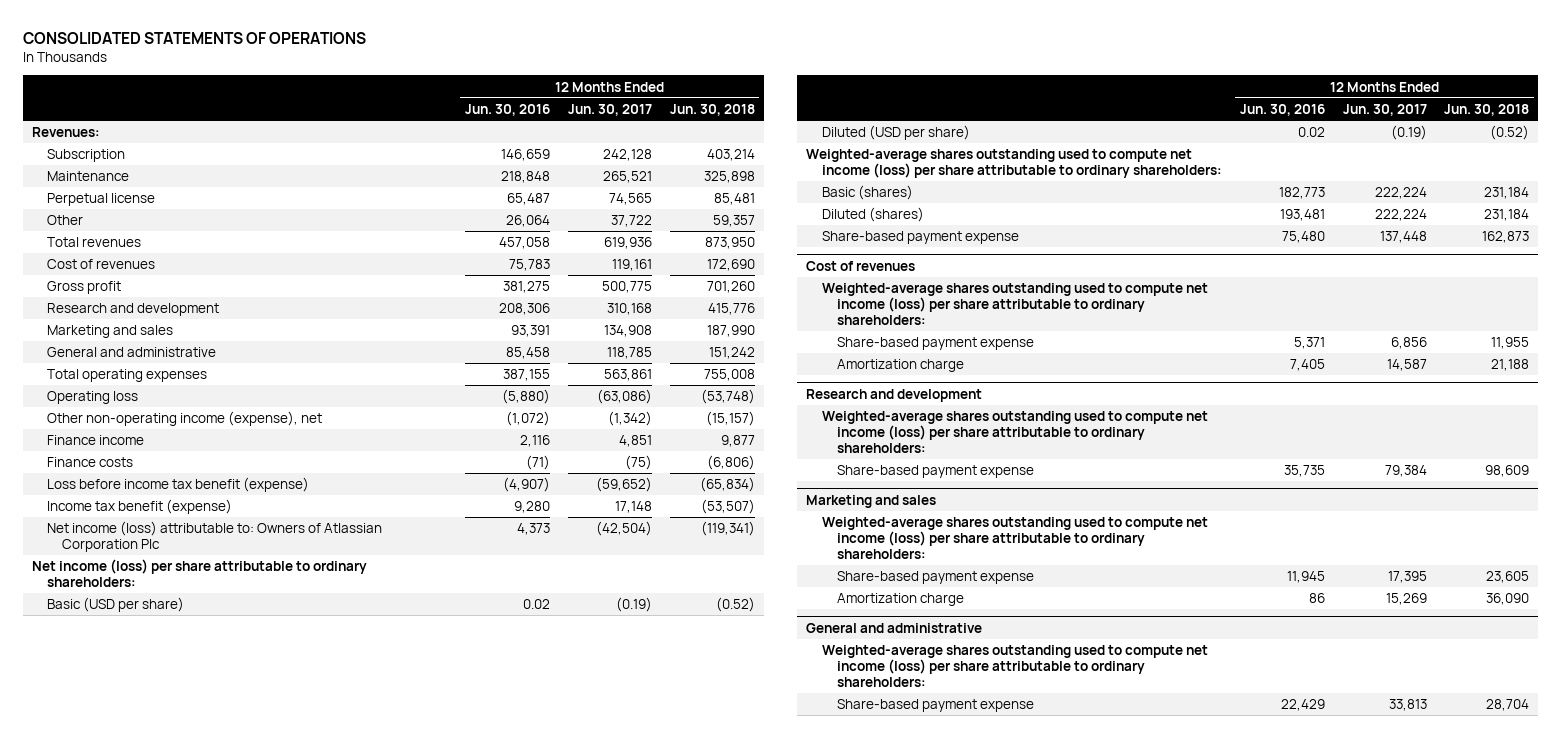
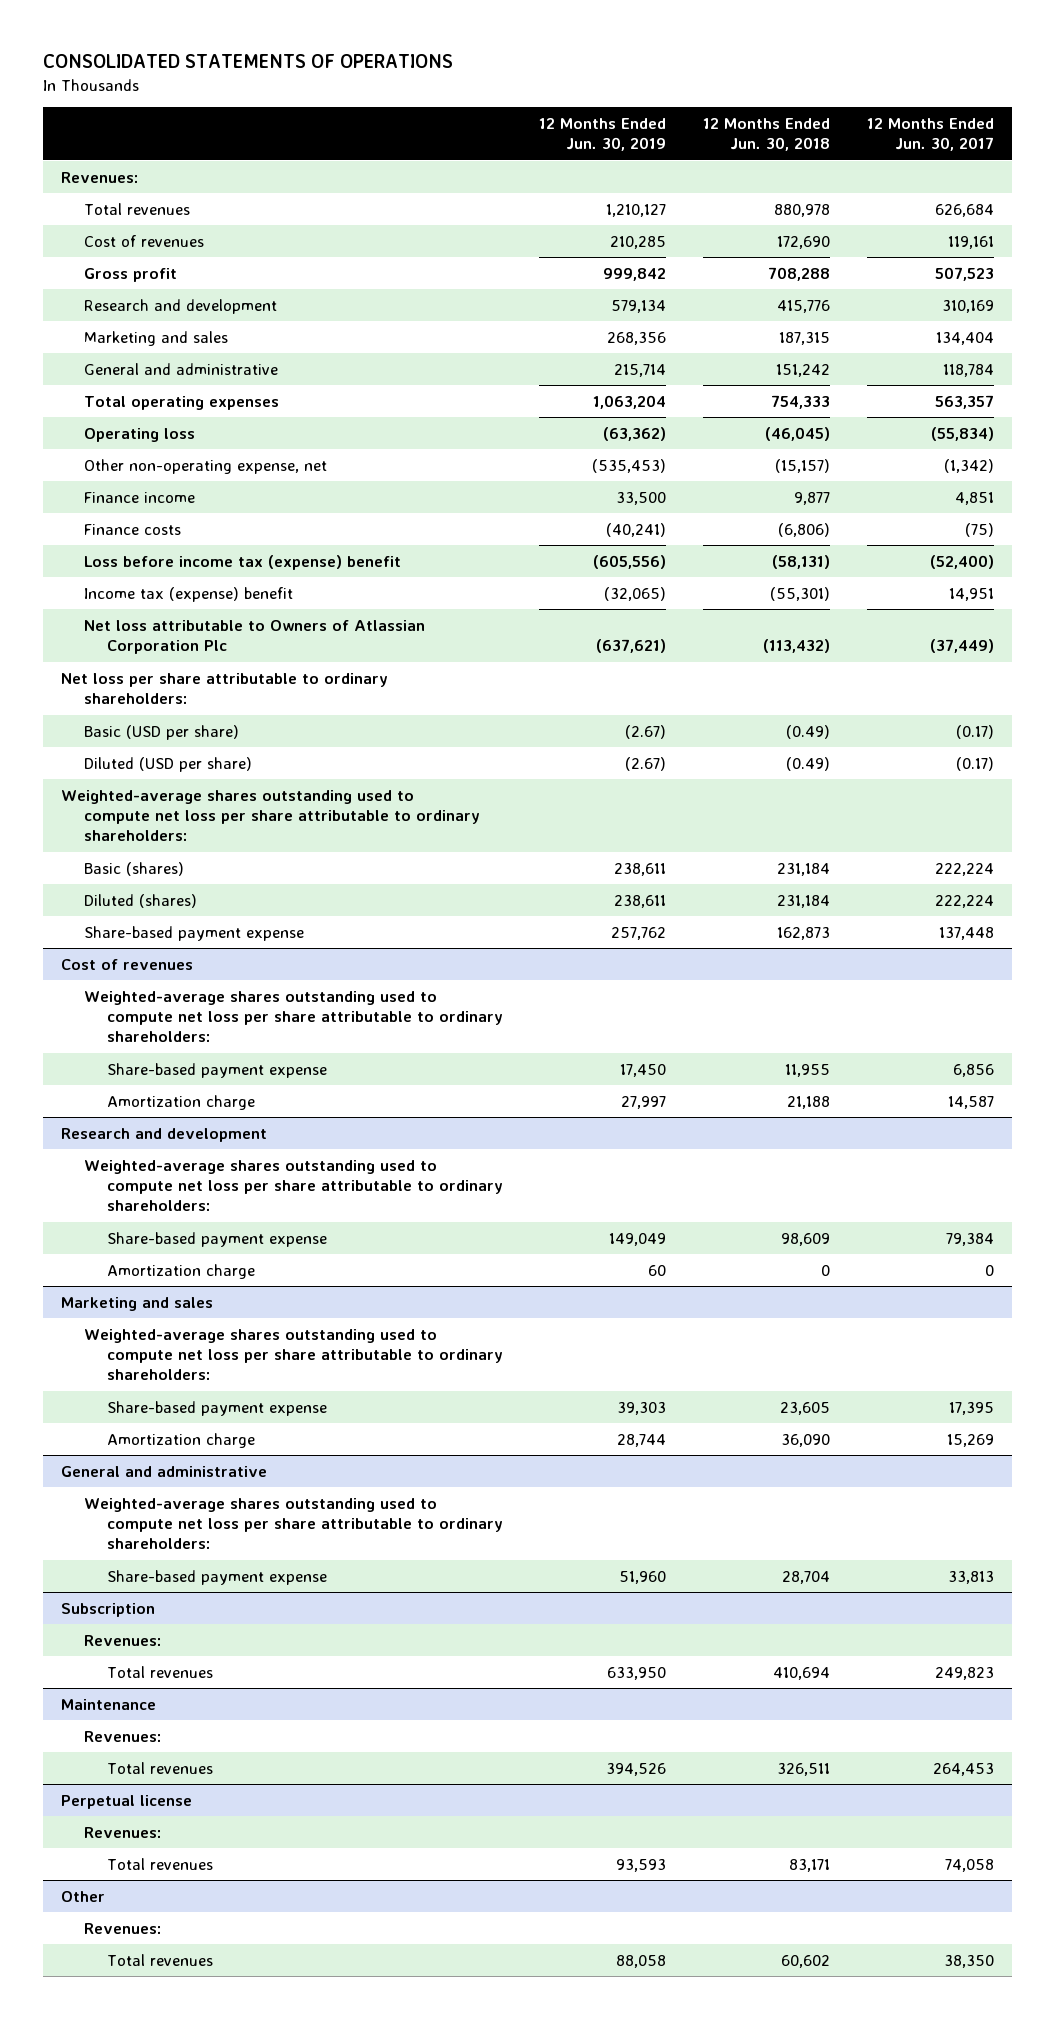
- | 12 Months Ended Jun. 30, 2016 | 12 Months Ended Jun. 30, 2017 | 12 Months Ended Jun. 30, 2018
+ | 12 Months Ended Jun. 30, 2019 | 12 Months Ended Jun. 30, 2018 | 12 Months Ended Jun. 30, 2017
- Subscription | 146,659 | 242,128 | 403,214
- Maintenance | 218,848 | 265,521 | 325,898
- Perpetual license | 65,487 | 74,565 | 85,481
- Other | 26,064 | 37,722 | 59,357
- Total revenues | 457,058 | 619,936 | 873,950
+ Total revenues | 1,210,127 | 880,978 | 626,684
- Gross profit | 381,275 | 500,775 | 701,260
- Research and development | 208,306 | 310,168 | 415,776
- Marketing and sales | 93,391 | 134,908 | 187,990
- General and administrative | 85,458 | 118,785 | 151,242
- Total operating expenses | 387,155 | 563,861 | 755,008
- Operating loss | (5,880) | (63,086) | (53,748)
- Other non-operating income (expense), net | (1,072) | (1,342) | (15,157)
+ Gross profit | 999,842 | 708,288 | 507,523
+ Research and development | 579,134 | 415,776 | 310,169
+ Marketing and sales | 268,356 | 187,315 | 134,404
+ General and administrative | 215,714 | 151,242 | 118,784
+ Total operating expenses | 1,063,204 | 754,333 | 563,357
+ Operating loss | (63,362) | (46,045) | (55,834)
+ Other non-operating expense, net | (535,453) | (15,157) | (1,342)
- Loss before income tax benefit (expense) | (4,907) | (59,652) | (65,834)
- Income tax benefit (expense) | 9,280 | 17,148 | (53,507)
- Net income (loss) attributable to: Owners of Atlassian Corporation Plc | 4,373 | (42,504) | (119,341)
- Net income (loss) per share attributable to ordinary shareholders:
- Basic (USD per share) | 0.02 | (0.19) | (0.52)
- Diluted (USD per share) | 0.02 | (0.19) | (0.52)
- Weighted-average shares outstanding used to compute net income (loss) per share attributable to ordinary shareholders:
+ Loss before income tax (expense) benefit | (605,556) | (58,131) | (52,400)
+ Income tax (expense) benefit | (32,065) | (55,301) | 14,951
+ Net loss attributable to Owners of Atlassian Corporation Plc | (637,621) | (113,432) | (37,449)
+ Net loss per share attributable to ordinary shareholders:
+ Basic (USD per share) | (2.67) | (0.49) | (0.17)
+ Diluted (USD per share) | (2.67) | (0.49) | (0.17)
+ Weighted-average shares outstanding used to compute net loss per share attributable to ordinary shareholders:
@ Cost of revenues
- Weighted-average shares outstanding used to compute net income (loss) per share attributable to ordinary shareholders:
+ Weighted-average shares outstanding used to compute net loss per share attributable to ordinary shareholders:
@ Research and development
- Weighted-average shares outstanding used to compute net income (loss) per share attributable to ordinary shareholders:
+ Weighted-average shares outstanding used to compute net loss per share attributable to ordinary shareholders:
+ Amortization charge | 60 | 0 | 0
@ Marketing and sales
- Weighted-average shares outstanding used to compute net income (loss) per share attributable to ordinary shareholders:
+ Weighted-average shares outstanding used to compute net loss per share attributable to ordinary shareholders:
@ General and administrative
- Weighted-average shares outstanding used to compute net income (loss) per share attributable to ordinary shareholders:
+ Weighted-average shares outstanding used to compute net loss per share attributable to ordinary shareholders:
+ Subscription
+ Revenues:
+ Total revenues | 633,950 | 410,694 | 249,823
+ Maintenance
+ Revenues:
+ Total revenues | 394,526 | 326,511 | 264,453
+ Perpetual license
+ Revenues:
+ Total revenues | 93,593 | 83,171 | 74,058
+ Other
+ Revenues:
+ Total revenues | 88,058 | 60,602 | 38,350

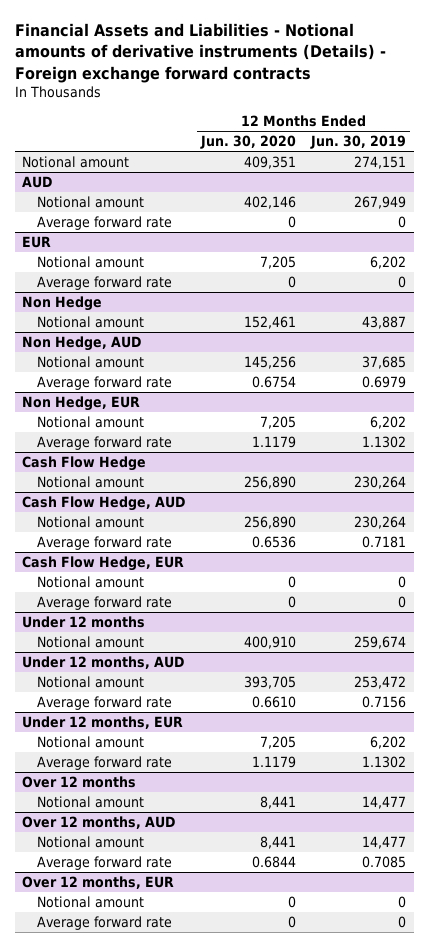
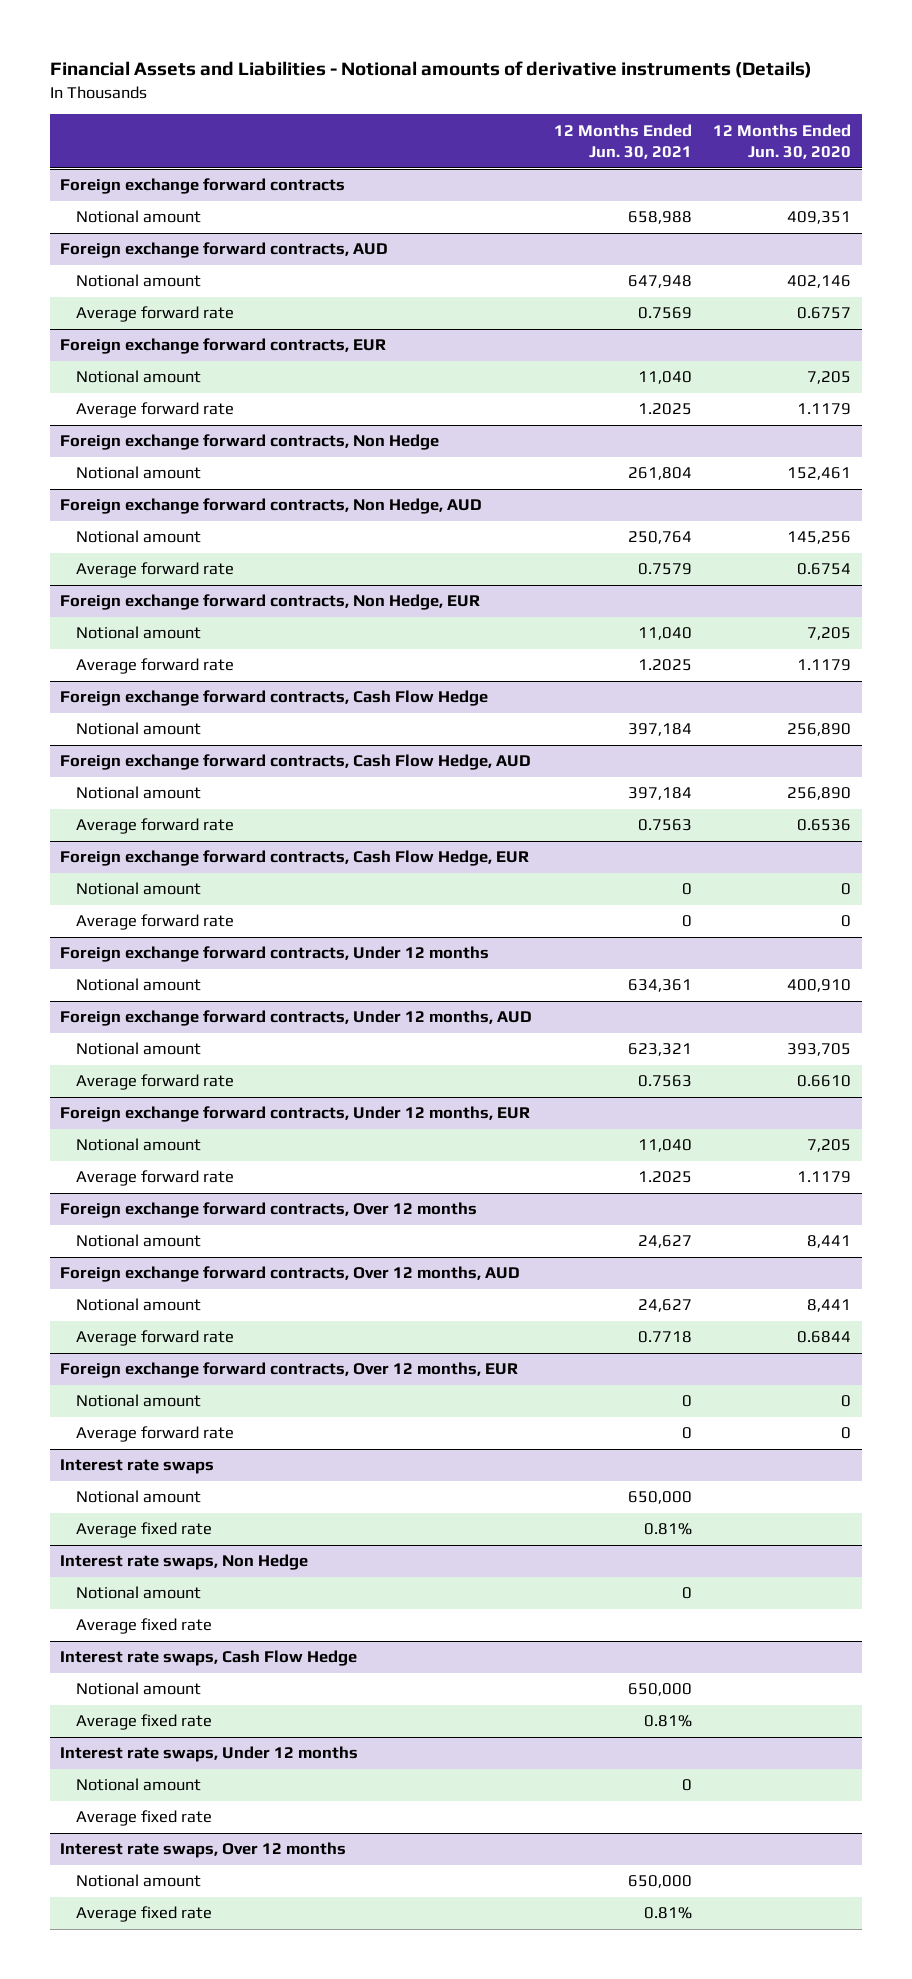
- Financial Assets and Liabilities - Notional amounts of derivative instruments (Details) - Foreign exchange forward contracts
+ Financial Assets and Liabilities - Notional amounts of derivative instruments (Details)
- | 12 Months Ended Jun. 30, 2020 | 12 Months Ended Jun. 30, 2019
+ | 12 Months Ended Jun. 30, 2021 | 12 Months Ended Jun. 30, 2020
+ Foreign exchange forward contracts
- AUD
+ Foreign exchange forward contracts, AUD
- Average forward rate | 0 | 0
- EUR
+ Average forward rate | 0.7569 | 0.6757
+ Foreign exchange forward contracts, EUR
- Average forward rate | 0 | 0
- Non Hedge
+ Average forward rate | 1.2025 | 1.1179
+ Foreign exchange forward contracts, Non Hedge
- Non Hedge, AUD
+ Foreign exchange forward contracts, Non Hedge, AUD
- Non Hedge, EUR
+ Foreign exchange forward contracts, Non Hedge, EUR
- Cash Flow Hedge
+ Foreign exchange forward contracts, Cash Flow Hedge
- Cash Flow Hedge, AUD
+ Foreign exchange forward contracts, Cash Flow Hedge, AUD
- Cash Flow Hedge, EUR
+ Foreign exchange forward contracts, Cash Flow Hedge, EUR
- Under 12 months
+ Foreign exchange forward contracts, Under 12 months
- Under 12 months, AUD
+ Foreign exchange forward contracts, Under 12 months, AUD
- Under 12 months, EUR
+ Foreign exchange forward contracts, Under 12 months, EUR
- Over 12 months
+ Foreign exchange forward contracts, Over 12 months
- Over 12 months, AUD
+ Foreign exchange forward contracts, Over 12 months, AUD
- Over 12 months, EUR
+ Foreign exchange forward contracts, Over 12 months, EUR
+ Interest rate swaps
+ Notional amount | 650,000 |
+ Average fixed rate | 0.81% |
+ Interest rate swaps, Non Hedge
+ Notional amount | 0 |
+ Average fixed rate
+ Interest rate swaps, Cash Flow Hedge
+ Notional amount | 650,000 |
+ Average fixed rate | 0.81% |
+ Interest rate swaps, Under 12 months
+ Notional amount | 0 |
+ Average fixed rate
+ Interest rate swaps, Over 12 months
+ Notional amount | 650,000 |
+ Average fixed rate | 0.81% |

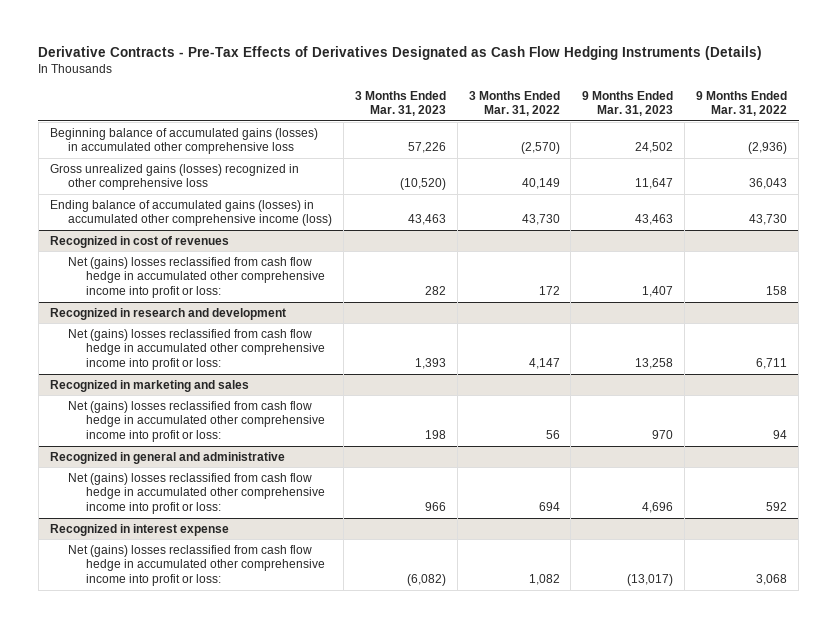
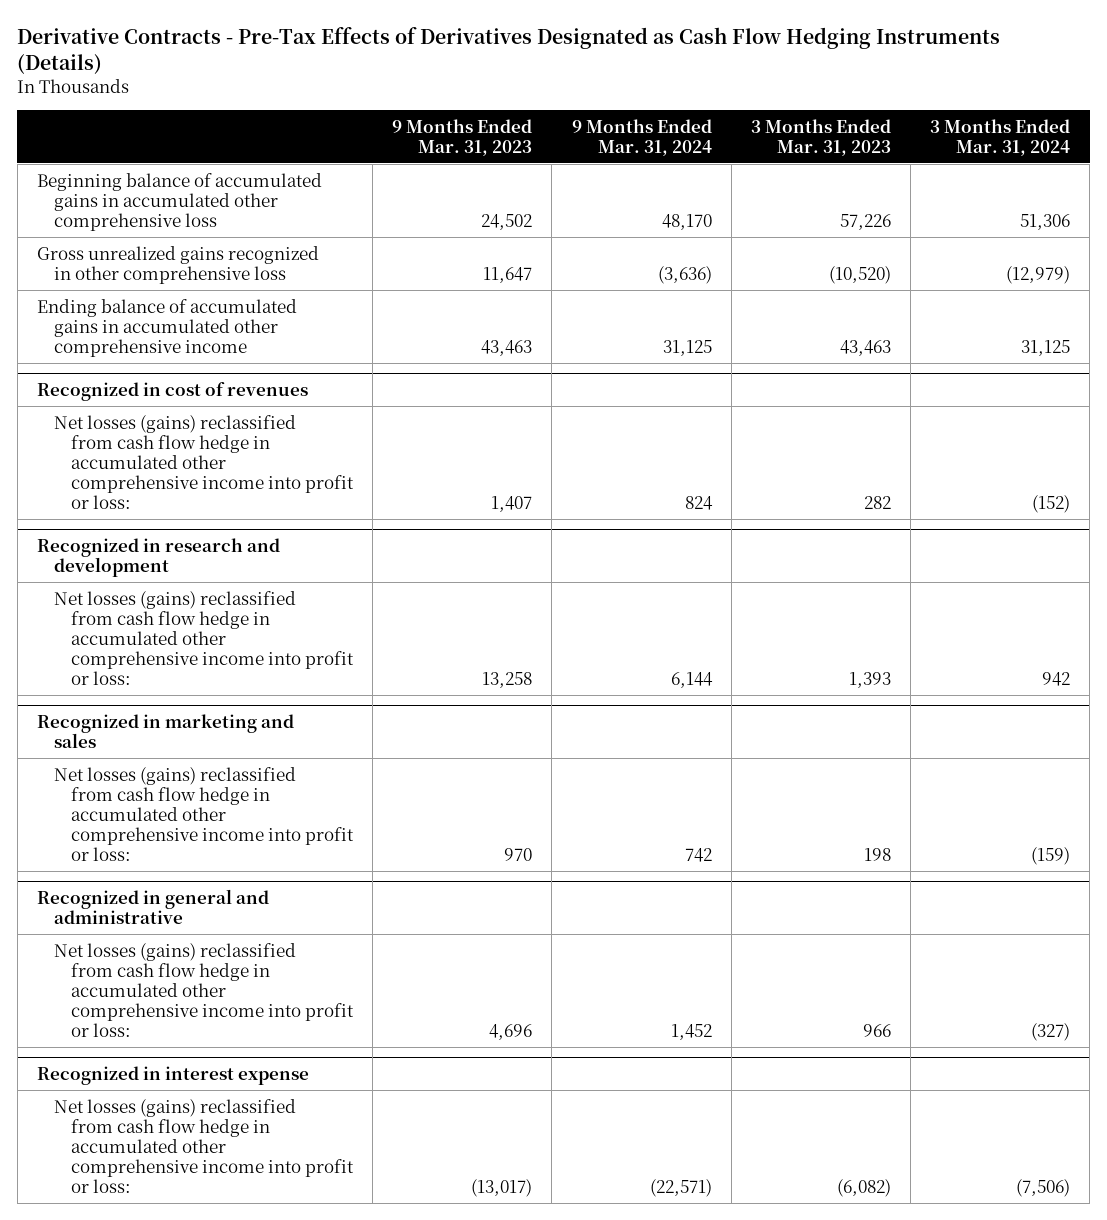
- | 3 Months Ended Mar. 31, 2023 | 3 Months Ended Mar. 31, 2022 | 9 Months Ended Mar. 31, 2023 | 9 Months Ended Mar. 31, 2022
+ | 9 Months Ended Mar. 31, 2023 | 9 Months Ended Mar. 31, 2024 | 3 Months Ended Mar. 31, 2023 | 3 Months Ended Mar. 31, 2024
- Beginning balance of accumulated gains (losses) in accumulated other comprehensive loss | 57,226 | (2,570) | 24,502 | (2,936)
- Gross unrealized gains (losses) recognized in other comprehensive loss | (10,520) | 40,149 | 11,647 | 36,043
- Ending balance of accumulated gains (losses) in accumulated other comprehensive income (loss) | 43,463 | 43,730 | 43,463 | 43,730
+ Beginning balance of accumulated gains in accumulated other comprehensive loss | 24,502 | 48,170 | 57,226 | 51,306
+ Gross unrealized gains recognized in other comprehensive loss | 11,647 | (3,636) | (10,520) | (12,979)
+ Ending balance of accumulated gains in accumulated other comprehensive income | 43,463 | 31,125 | 43,463 | 31,125
@ Recognized in cost of revenues
- Net (gains) losses reclassified from cash flow hedge in accumulated other comprehensive income into profit or loss: | 282 | 172 | 1,407 | 158
+ Net losses (gains) reclassified from cash flow hedge in accumulated other comprehensive income into profit or loss: | 1,407 | 824 | 282 | (152)
@ Recognized in research and development
- Net (gains) losses reclassified from cash flow hedge in accumulated other comprehensive income into profit or loss: | 1,393 | 4,147 | 13,258 | 6,711
+ Net losses (gains) reclassified from cash flow hedge in accumulated other comprehensive income into profit or loss: | 13,258 | 6,144 | 1,393 | 942
@ Recognized in marketing and sales
- Net (gains) losses reclassified from cash flow hedge in accumulated other comprehensive income into profit or loss: | 198 | 56 | 970 | 94
+ Net losses (gains) reclassified from cash flow hedge in accumulated other comprehensive income into profit or loss: | 970 | 742 | 198 | (159)
@ Recognized in general and administrative
- Net (gains) losses reclassified from cash flow hedge in accumulated other comprehensive income into profit or loss: | 966 | 694 | 4,696 | 592
+ Net losses (gains) reclassified from cash flow hedge in accumulated other comprehensive income into profit or loss: | 4,696 | 1,452 | 966 | (327)
@ Recognized in interest expense
- Net (gains) losses reclassified from cash flow hedge in accumulated other comprehensive income into profit or loss: | (6,082) | 1,082 | (13,017) | 3,068
+ Net losses (gains) reclassified from cash flow hedge in accumulated other comprehensive income into profit or loss: | (13,017) | (22,571) | (6,082) | (7,506)

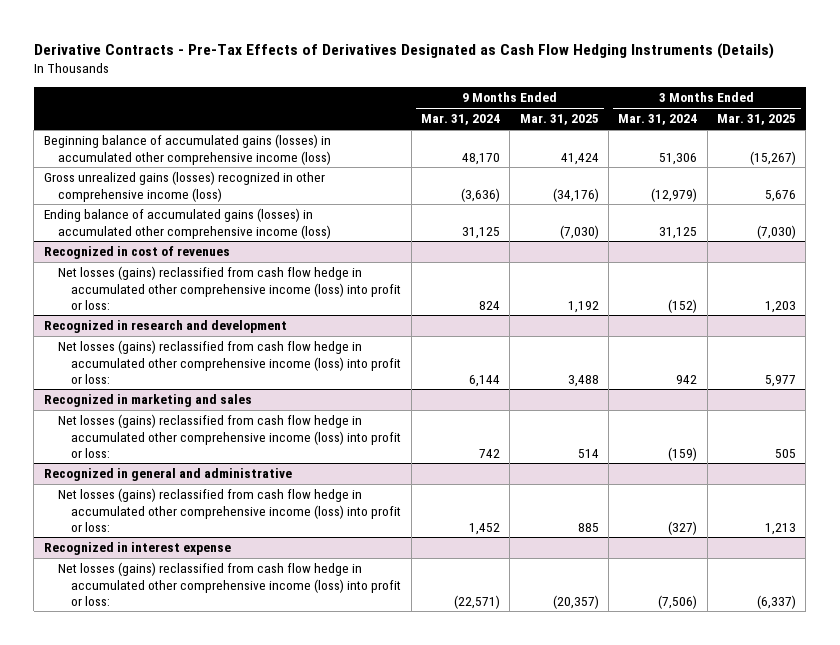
- | 9 Months Ended Mar. 31, 2023 | 9 Months Ended Mar. 31, 2024 | 3 Months Ended Mar. 31, 2023 | 3 Months Ended Mar. 31, 2024
+ | 9 Months Ended Mar. 31, 2024 | 9 Months Ended Mar. 31, 2025 | 3 Months Ended Mar. 31, 2024 | 3 Months Ended Mar. 31, 2025
- Beginning balance of accumulated gains in accumulated other comprehensive loss | 24,502 | 48,170 | 57,226 | 51,306
- Gross unrealized gains recognized in other comprehensive loss | 11,647 | (3,636) | (10,520) | (12,979)
- Ending balance of accumulated gains in accumulated other comprehensive income | 43,463 | 31,125 | 43,463 | 31,125
+ Beginning balance of accumulated gains (losses) in accumulated other comprehensive income (loss) | 48,170 | 41,424 | 51,306 | (15,267)
+ Gross unrealized gains (losses) recognized in other comprehensive income (loss) | (3,636) | (34,176) | (12,979) | 5,676
+ Ending balance of accumulated gains (losses) in accumulated other comprehensive income (loss) | 31,125 | (7,030) | 31,125 | (7,030)
@ Recognized in cost of revenues
- Net losses (gains) reclassified from cash flow hedge in accumulated other comprehensive income into profit or loss: | 1,407 | 824 | 282 | (152)
+ Net losses (gains) reclassified from cash flow hedge in accumulated other comprehensive income (loss) into profit or loss: | 824 | 1,192 | (152) | 1,203
@ Recognized in research and development
- Net losses (gains) reclassified from cash flow hedge in accumulated other comprehensive income into profit or loss: | 13,258 | 6,144 | 1,393 | 942
+ Net losses (gains) reclassified from cash flow hedge in accumulated other comprehensive income (loss) into profit or loss: | 6,144 | 3,488 | 942 | 5,977
@ Recognized in marketing and sales
- Net losses (gains) reclassified from cash flow hedge in accumulated other comprehensive income into profit or loss: | 970 | 742 | 198 | (159)
+ Net losses (gains) reclassified from cash flow hedge in accumulated other comprehensive income (loss) into profit or loss: | 742 | 514 | (159) | 505
@ Recognized in general and administrative
- Net losses (gains) reclassified from cash flow hedge in accumulated other comprehensive income into profit or loss: | 4,696 | 1,452 | 966 | (327)
+ Net losses (gains) reclassified from cash flow hedge in accumulated other comprehensive income (loss) into profit or loss: | 1,452 | 885 | (327) | 1,213
@ Recognized in interest expense
- Net losses (gains) reclassified from cash flow hedge in accumulated other comprehensive income into profit or loss: | (13,017) | (22,571) | (6,082) | (7,506)
+ Net losses (gains) reclassified from cash flow hedge in accumulated other comprehensive income (loss) into profit or loss: | (22,571) | (20,357) | (7,506) | (6,337)

